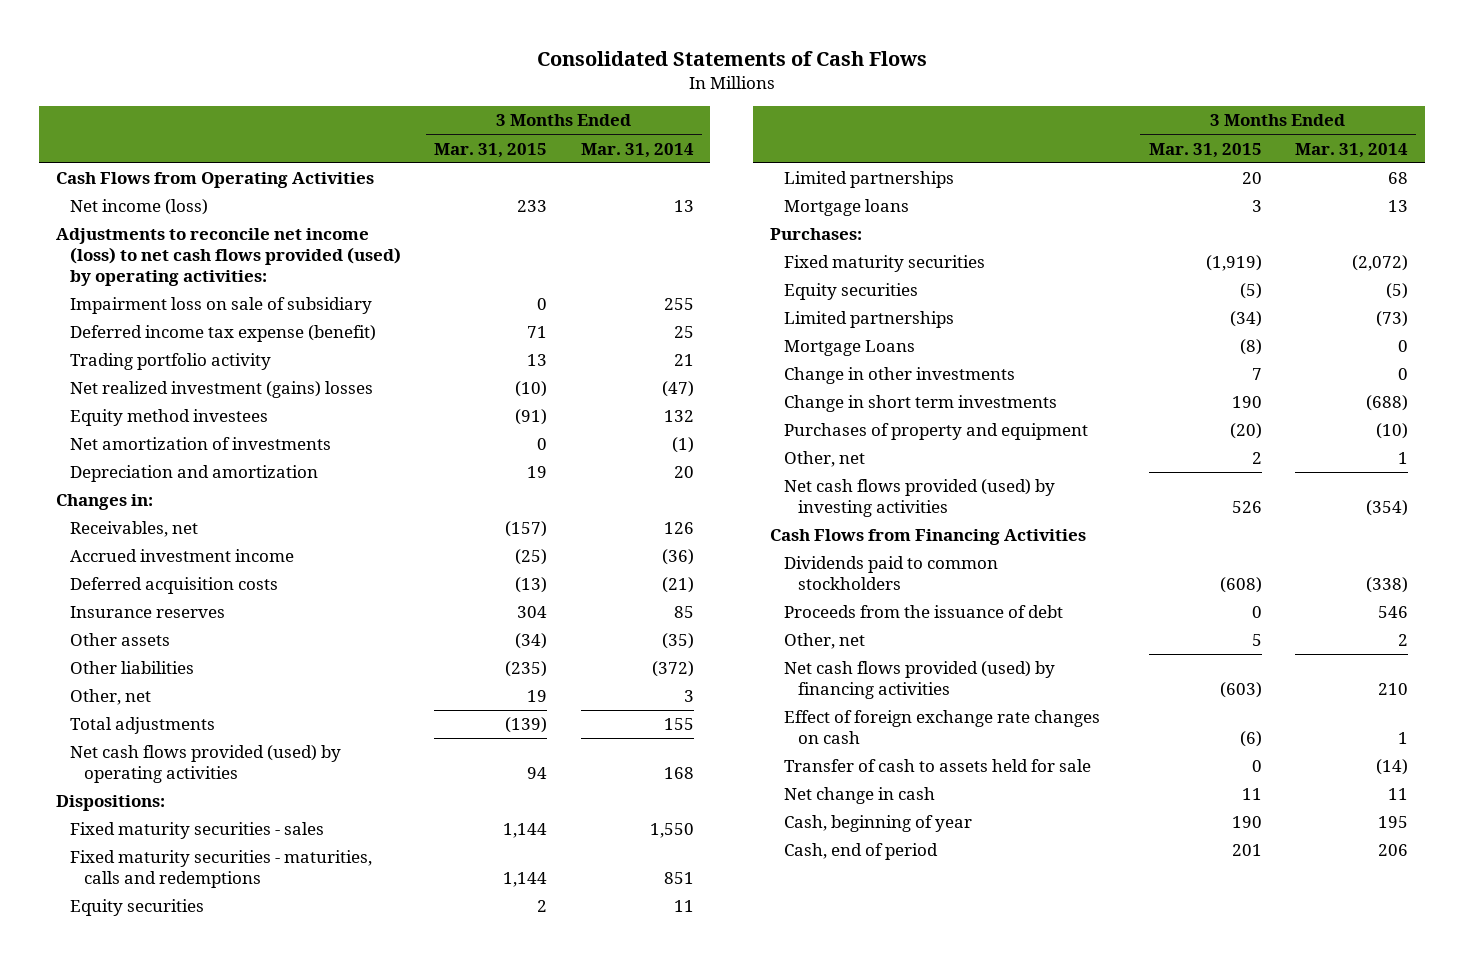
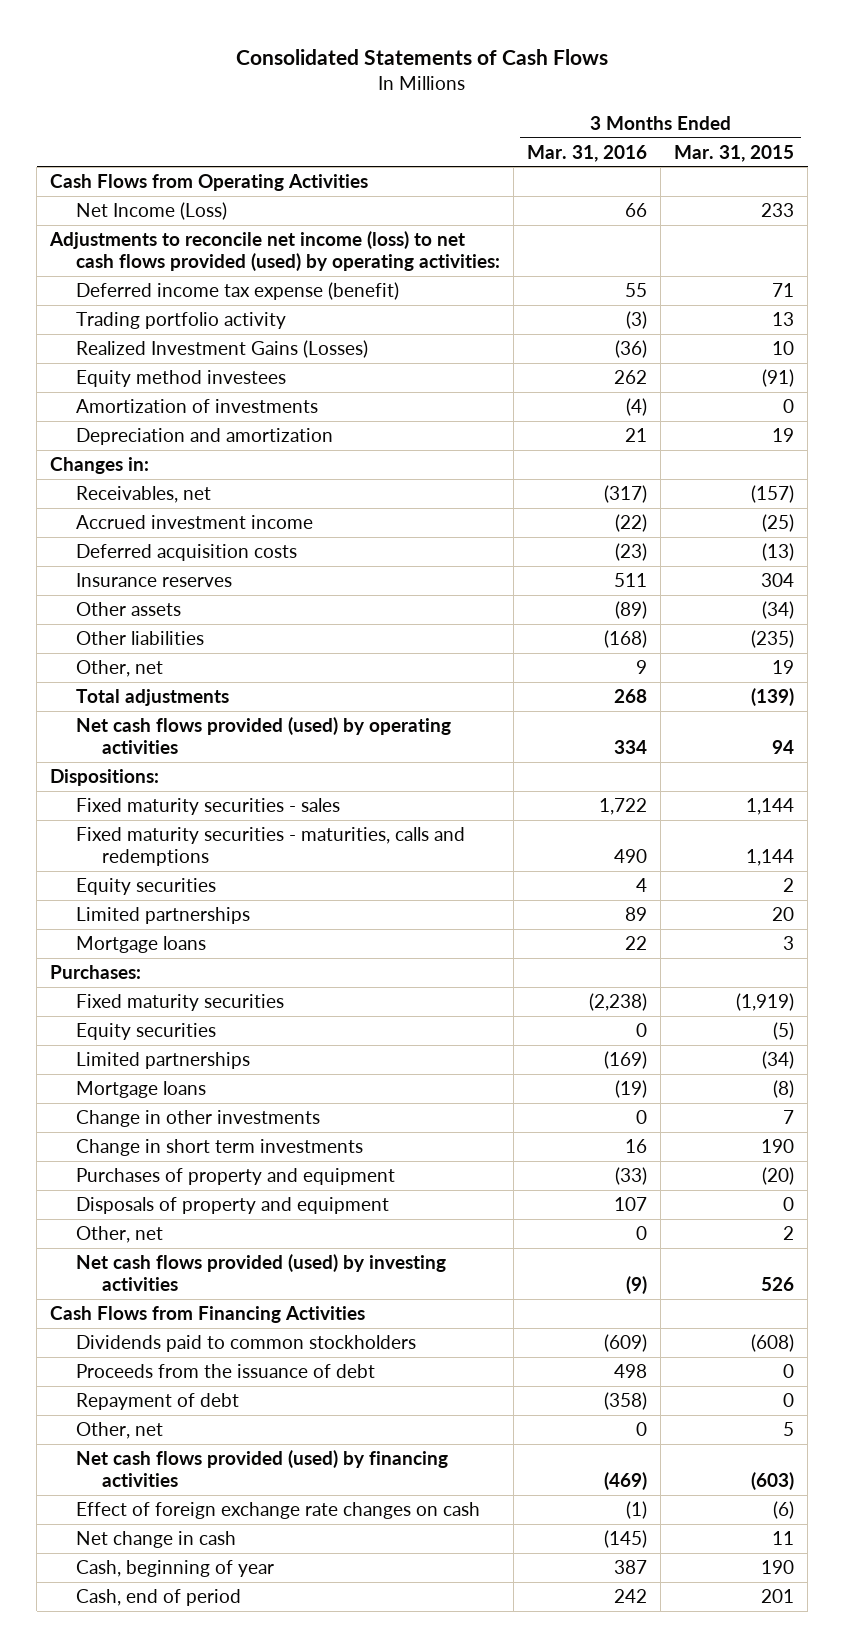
- | 3 Months Ended Mar. 31, 2015 | 3 Months Ended Mar. 31, 2014
+ | 3 Months Ended Mar. 31, 2016 | 3 Months Ended Mar. 31, 2015
- Net income (loss) | 233 | 13
+ Net Income (Loss) | 66 | 233
- Impairment loss on sale of subsidiary | 0 | 255
- Net realized investment (gains) losses | (10) | (47)
+ Realized Investment Gains (Losses) | (36) | 10
- Net amortization of investments | 0 | (1)
+ Amortization of investments | (4) | 0
- Mortgage Loans | (8) | 0
+ Mortgage loans | (19) | (8)
+ Disposals of property and equipment | 107 | 0
+ Repayment of debt | (358) | 0
- Transfer of cash to assets held for sale | 0 | (14)

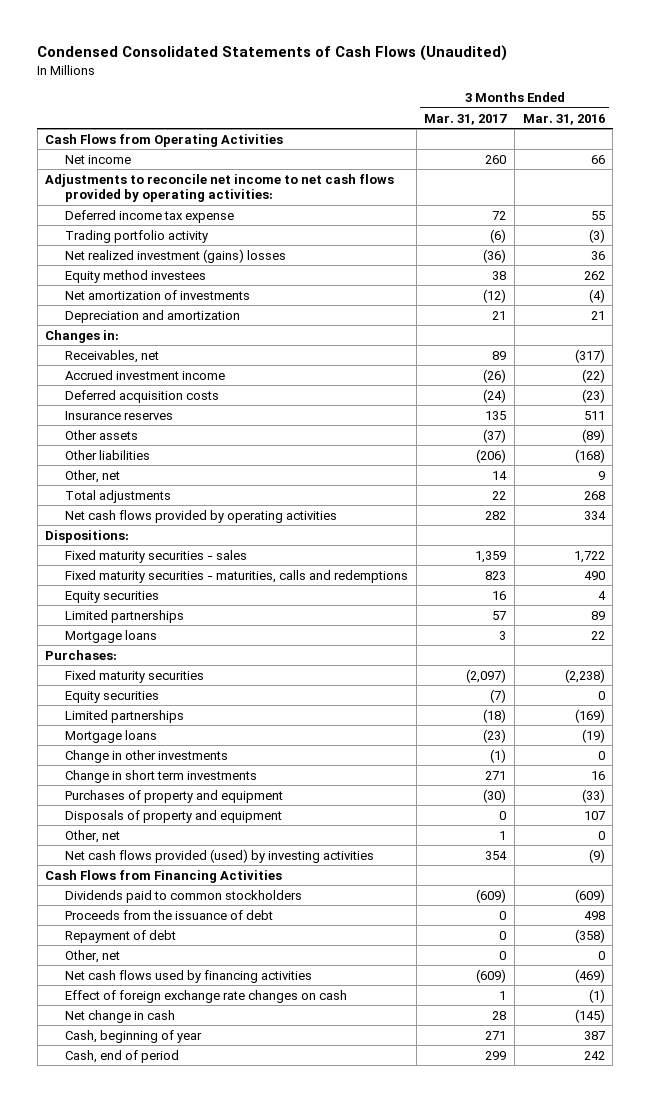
- Consolidated Statements of Cash Flows
+ Condensed Consolidated Statements of Cash Flows (Unaudited)
- | 3 Months Ended Mar. 31, 2016 | 3 Months Ended Mar. 31, 2015
+ | 3 Months Ended Mar. 31, 2017 | 3 Months Ended Mar. 31, 2016
- Net Income (Loss) | 66 | 233
- Adjustments to reconcile net income (loss) to net cash flows provided (used) by operating activities:
- Deferred income tax expense (benefit) | 55 | 71
+ Net income | 260 | 66
+ Adjustments to reconcile net income to net cash flows provided by operating activities:
+ Deferred income tax expense | 72 | 55
- Realized Investment Gains (Losses) | (36) | 10
+ Net realized investment (gains) losses | (36) | 36
- Amortization of investments | (4) | 0
+ Net amortization of investments | (12) | (4)
- Net cash flows provided (used) by operating activities | 334 | 94
+ Net cash flows provided by operating activities | 282 | 334
- Net cash flows provided (used) by financing activities | (469) | (603)
+ Net cash flows used by financing activities | (609) | (469)

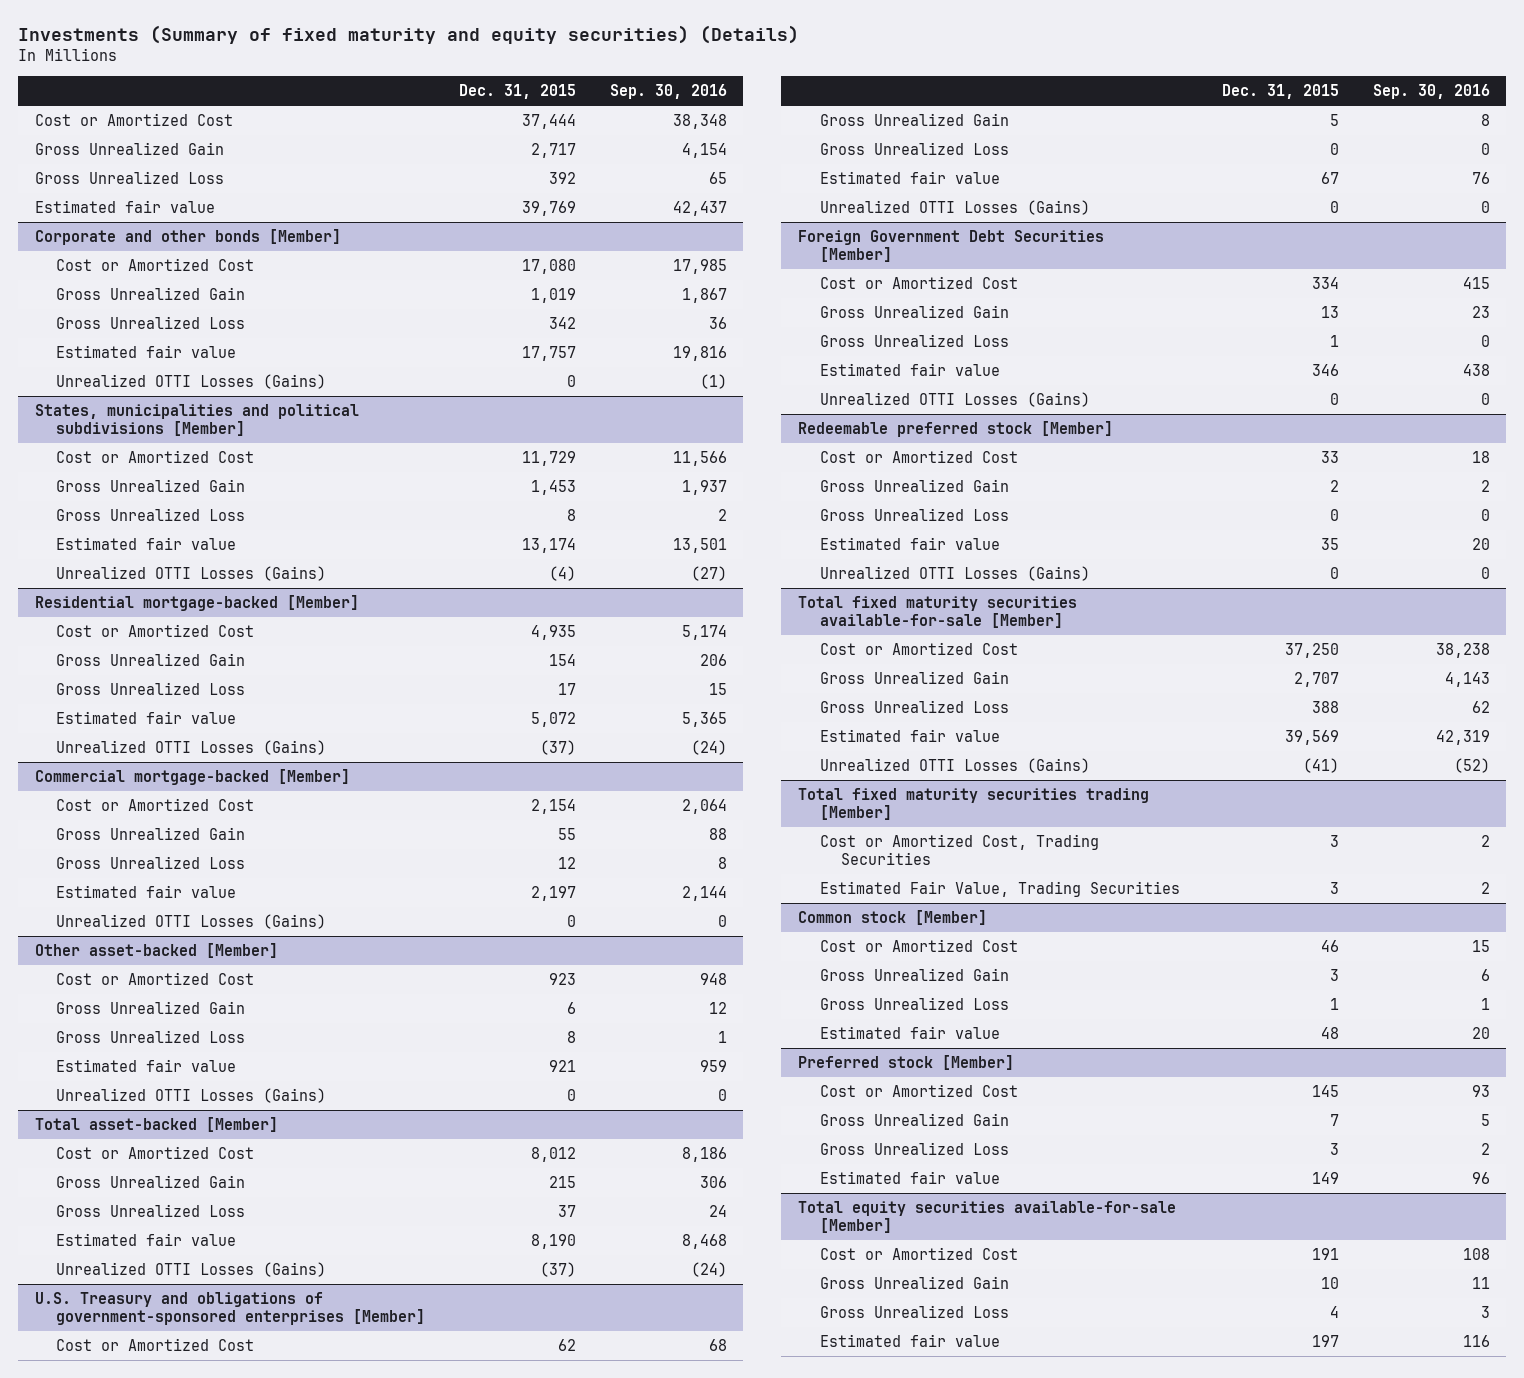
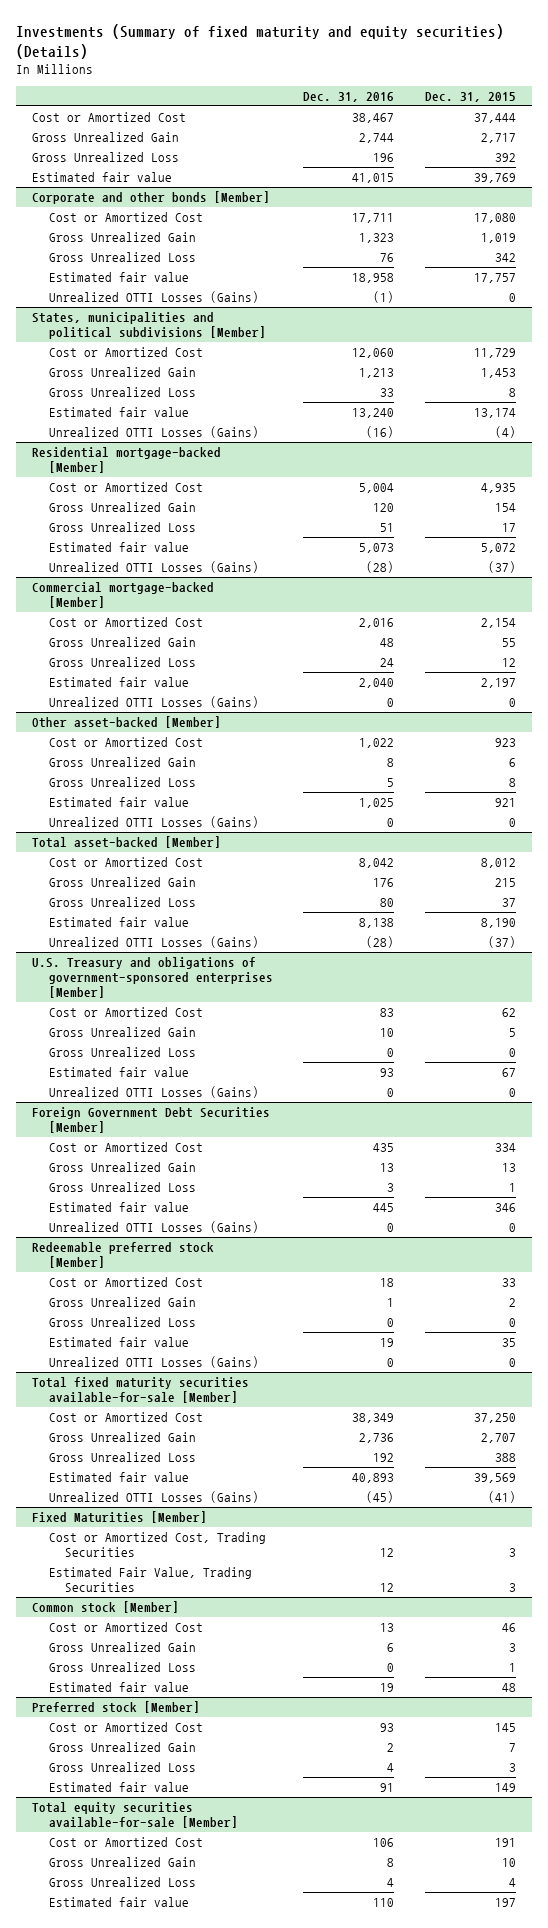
- | Dec. 31, 2015 | Sep. 30, 2016
+ | Dec. 31, 2016 | Dec. 31, 2015
- Total fixed maturity securities trading [Member]
+ Fixed Maturities [Member]

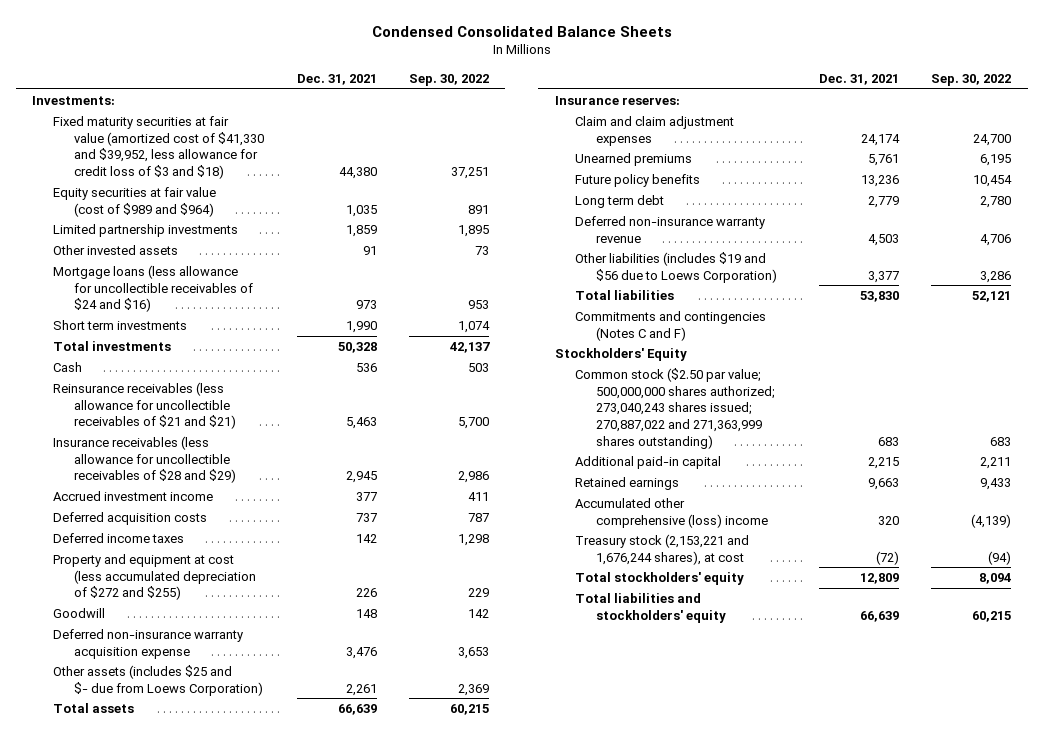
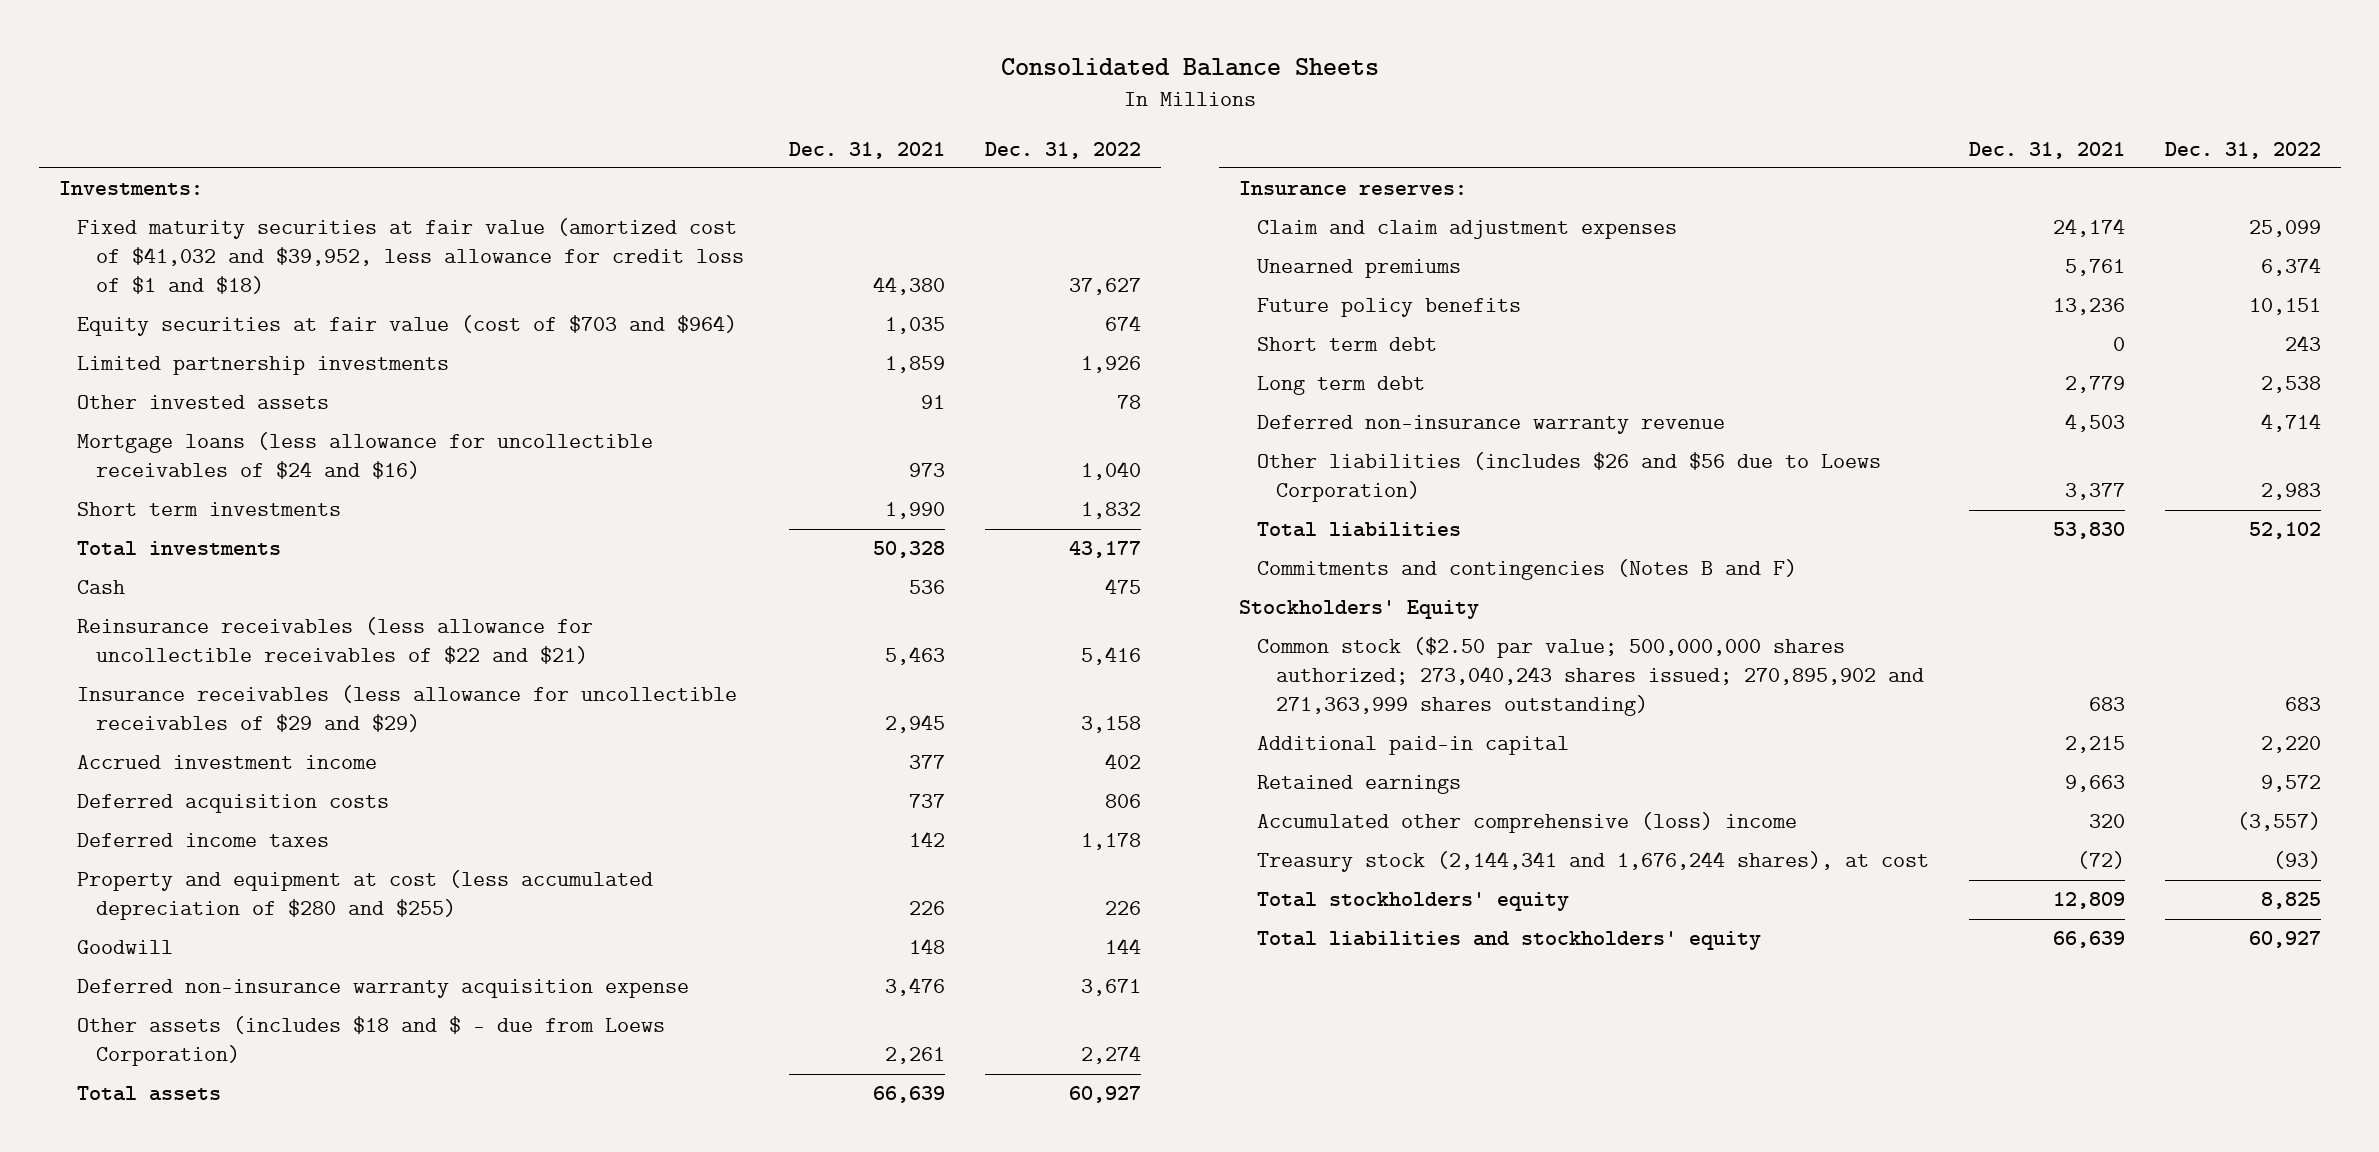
- Condensed Consolidated Balance Sheets
+ Consolidated Balance Sheets
- | Dec. 31, 2021 | Sep. 30, 2022
+ | Dec. 31, 2021 | Dec. 31, 2022
- Fixed maturity securities at fair value (amortized cost of $41,330 and $39,952, less allowance for credit loss of $3 and $18) | 44,380 | 37,251
- Equity securities at fair value (cost of $989 and $964) | 1,035 | 891
+ Fixed maturity securities at fair value (amortized cost of $41,032 and $39,952, less allowance for credit loss of $1 and $18) | 44,380 | 37,627
+ Equity securities at fair value (cost of $703 and $964) | 1,035 | 674
- Reinsurance receivables (less allowance for uncollectible receivables of $21 and $21) | 5,463 | 5,700
- Insurance receivables (less allowance for uncollectible receivables of $28 and $29) | 2,945 | 2,986
+ Reinsurance receivables (less allowance for uncollectible receivables of $22 and $21) | 5,463 | 5,416
+ Insurance receivables (less allowance for uncollectible receivables of $29 and $29) | 2,945 | 3,158
- Property and equipment at cost (less accumulated depreciation of $272 and $255) | 226 | 229
+ Property and equipment at cost (less accumulated depreciation of $280 and $255) | 226 | 226
- Other assets (includes $25 and $- due from Loews Corporation) | 2,261 | 2,369
+ Other assets (includes $18 and $ - due from Loews Corporation) | 2,261 | 2,274
+ Short term debt | 0 | 243
- Other liabilities (includes $19 and $56 due to Loews Corporation) | 3,377 | 3,286
+ Other liabilities (includes $26 and $56 due to Loews Corporation) | 3,377 | 2,983
- Commitments and contingencies (Notes C and F)
+ Commitments and contingencies (Notes B and F)
- Common stock ($2.50 par value; 500,000,000 shares authorized; 273,040,243 shares issued; 270,887,022 and 271,363,999 shares outstanding) | 683 | 683
+ Common stock ($2.50 par value; 500,000,000 shares authorized; 273,040,243 shares issued; 270,895,902 and 271,363,999 shares outstanding) | 683 | 683
- Treasury stock (2,153,221 and 1,676,244 shares), at cost | (72) | (94)
+ Treasury stock (2,144,341 and 1,676,244 shares), at cost | (72) | (93)

